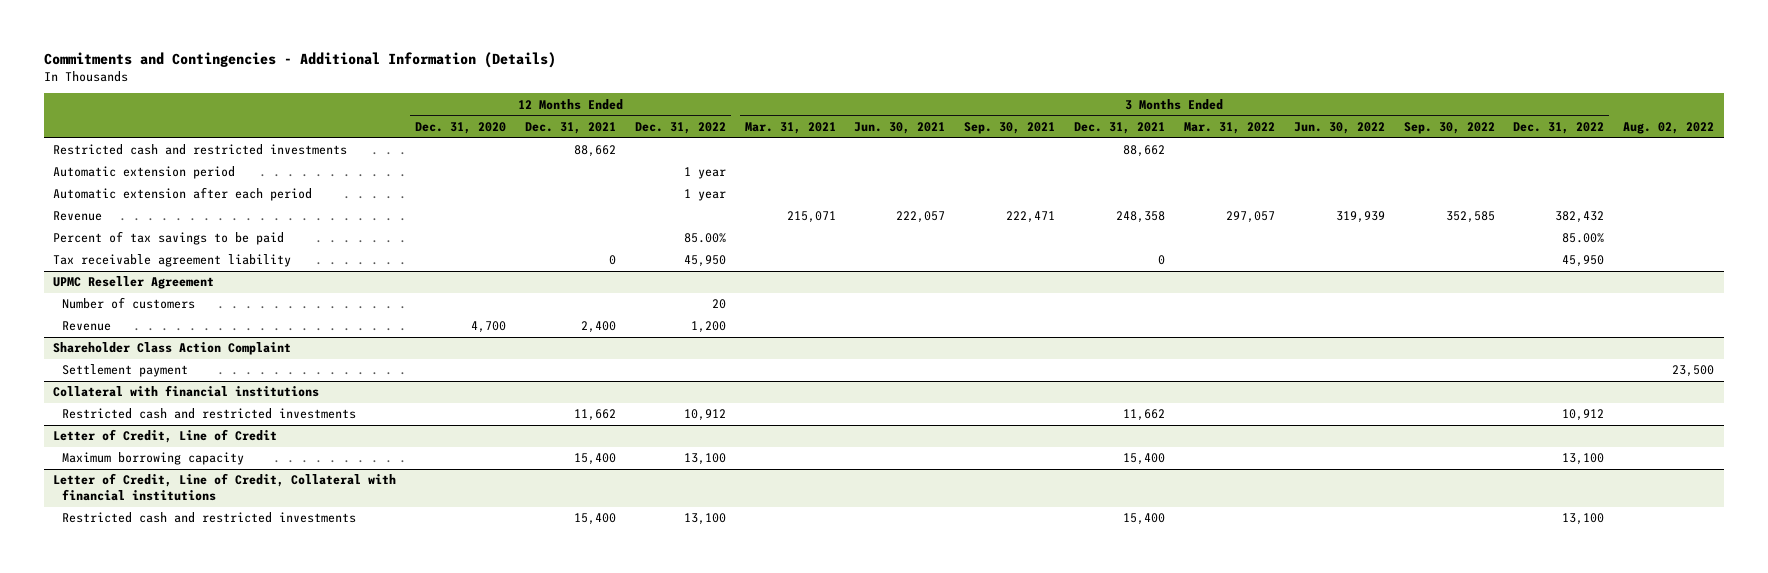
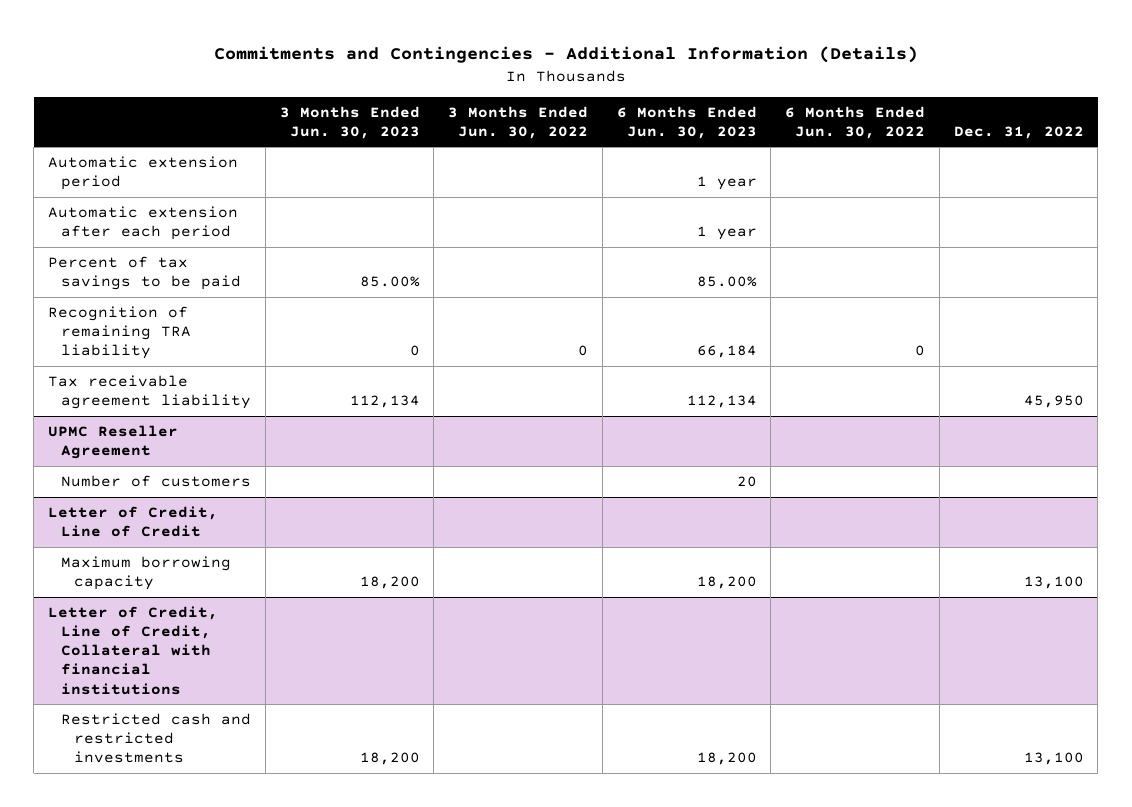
- | 12 Months Ended Dec. 31, 2020 | 12 Months Ended Dec. 31, 2021 | 12 Months Ended Dec. 31, 2022 | 3 Months Ended Mar. 31, 2021 | 3 Months Ended Jun. 30, 2021 | 3 Months Ended Sep. 30, 2021 | 3 Months Ended Dec. 31, 2021 | 3 Months Ended Mar. 31, 2022 | 3 Months Ended Jun. 30, 2022 | 3 Months Ended Sep. 30, 2022 | 3 Months Ended Dec. 31, 2022 | Aug. 02, 2022
+ | 3 Months Ended Jun. 30, 2023 | 3 Months Ended Jun. 30, 2022 | 6 Months Ended Jun. 30, 2023 | 6 Months Ended Jun. 30, 2022 | Dec. 31, 2022
- Restricted cash and restricted investments | | 88,662 | | | | | 88,662 | | | | |
- Revenue | | | | 215,071 | 222,057 | 222,471 | 248,358 | 297,057 | 319,939 | 352,585 | 382,432 |
+ Recognition of remaining TRA liability | 0 | 0 | 66,184 | 0 |
@ UPMC Reseller Agreement
- Revenue | 4,700 | 2,400 | 1,200 | | | | | | | | |
- Shareholder Class Action Complaint
- Settlement payment | | | | | | | | | | | | 23,500
- Collateral with financial institutions
- Restricted cash and restricted investments | | 11,662 | 10,912 | | | | 11,662 | | | | 10,912 |

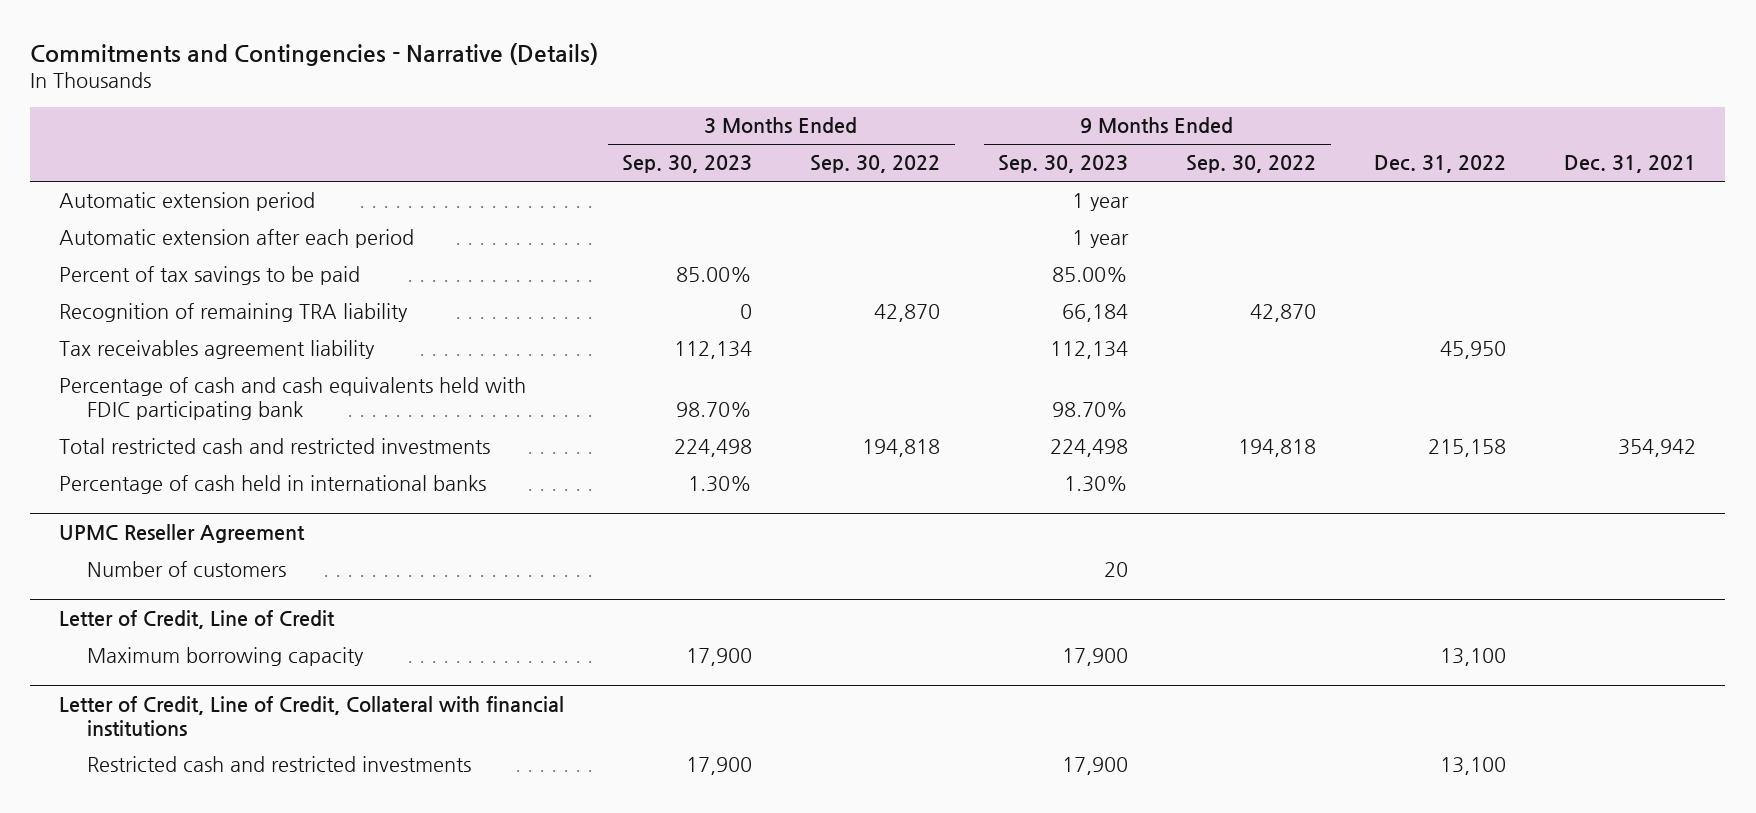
- Commitments and Contingencies - Additional Information (Details)
+ Commitments and Contingencies - Narrative (Details)
- | 3 Months Ended Jun. 30, 2023 | 3 Months Ended Jun. 30, 2022 | 6 Months Ended Jun. 30, 2023 | 6 Months Ended Jun. 30, 2022 | Dec. 31, 2022
+ | 3 Months Ended Sep. 30, 2023 | 3 Months Ended Sep. 30, 2022 | 9 Months Ended Sep. 30, 2023 | 9 Months Ended Sep. 30, 2022 | Dec. 31, 2022 | Dec. 31, 2021
- Tax receivable agreement liability | 112,134 | | 112,134 | | 45,950
+ Tax receivables agreement liability | 112,134 | | 112,134 | | 45,950 |
+ Percentage of cash and cash equivalents held with FDIC participating bank | 98.70% | | 98.70% | | |
+ Total restricted cash and restricted investments | 224,498 | 194,818 | 224,498 | 194,818 | 215,158 | 354,942
+ Percentage of cash held in international banks | 1.30% | | 1.30% | | |

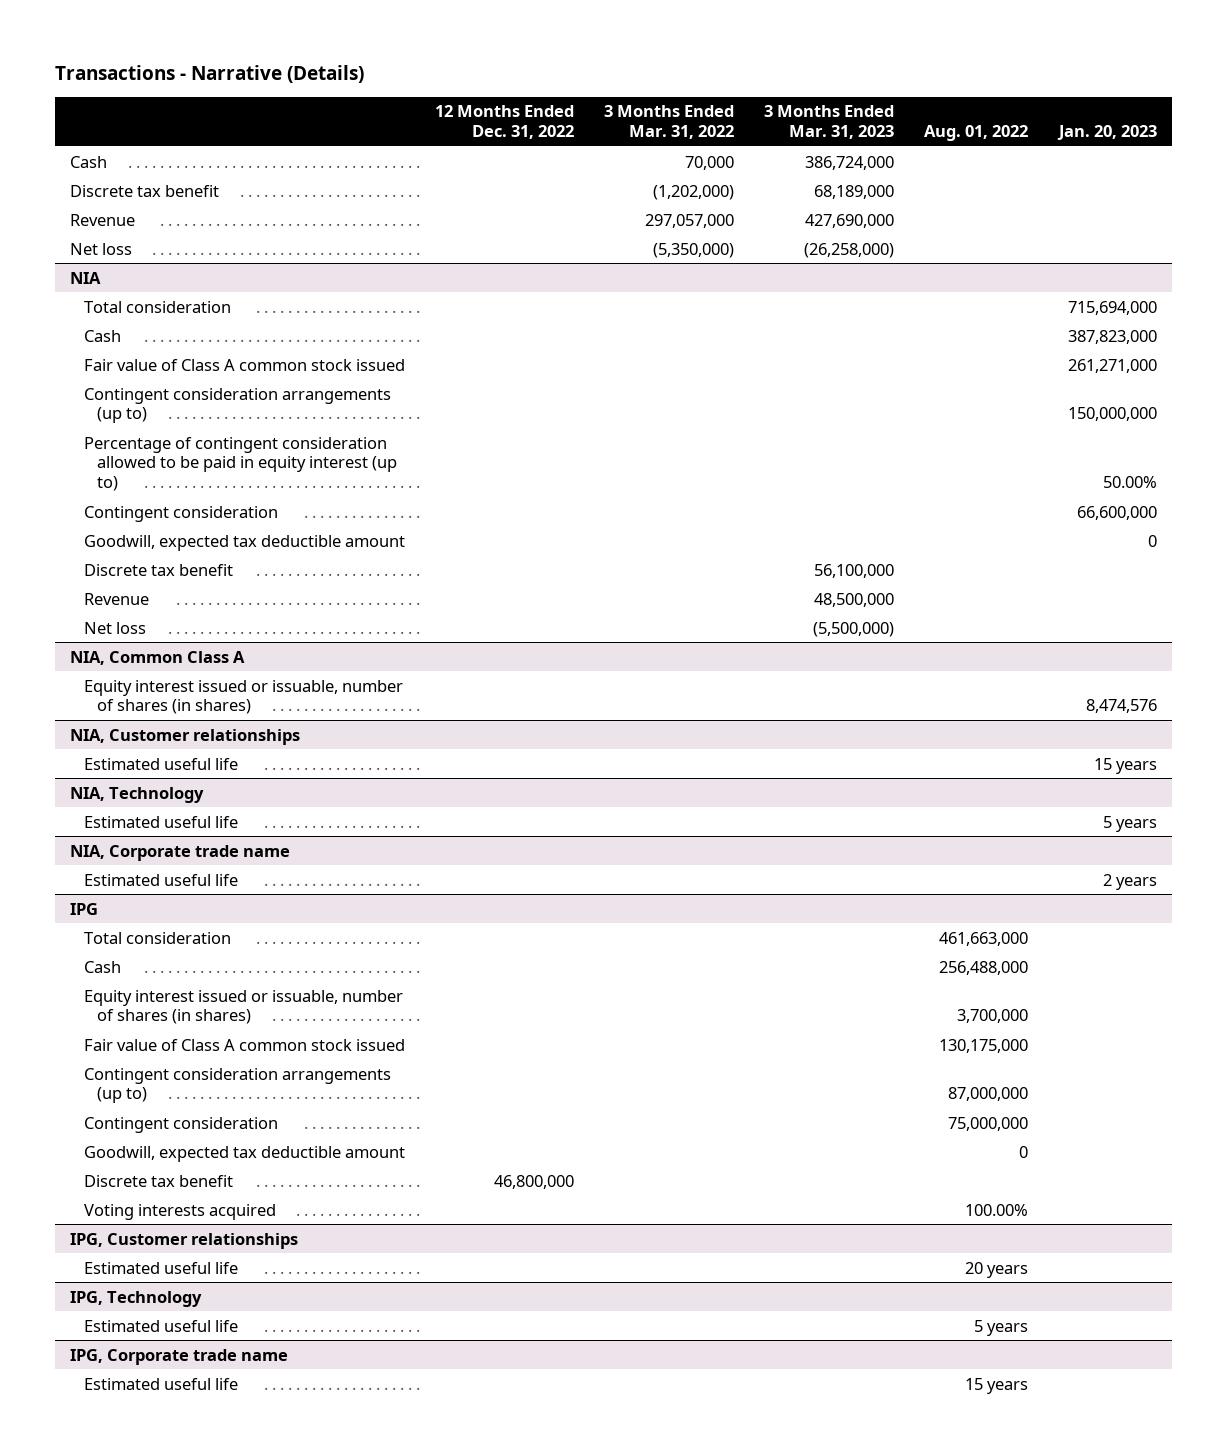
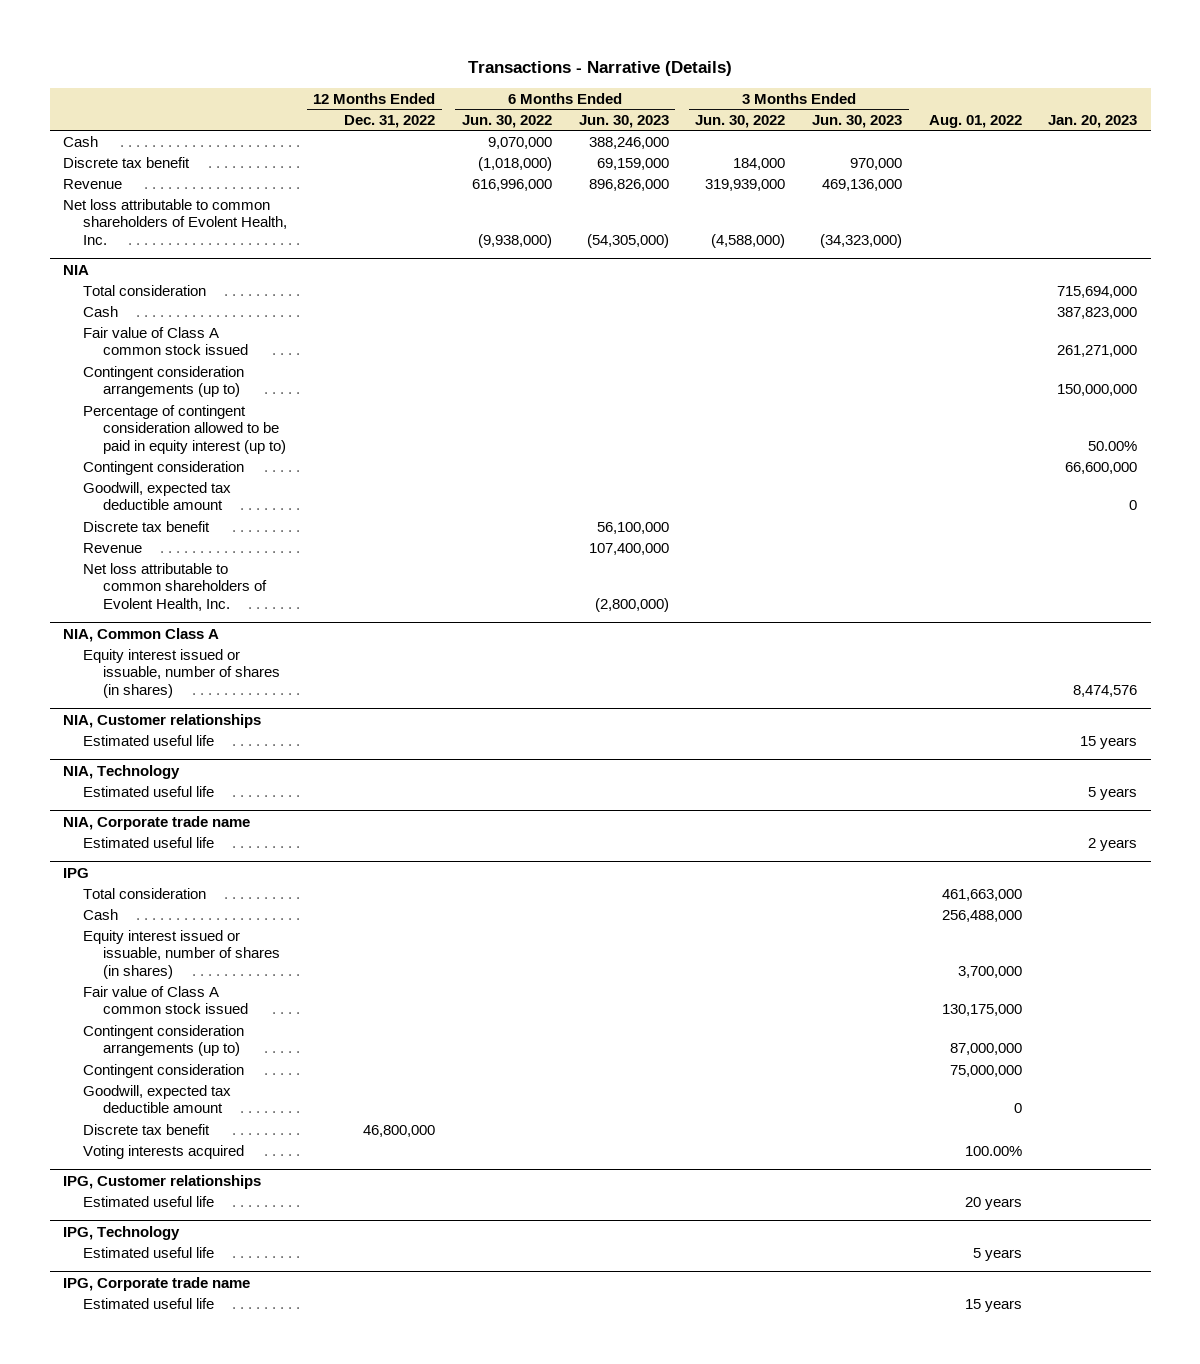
- | 12 Months Ended Dec. 31, 2022 | 3 Months Ended Mar. 31, 2022 | 3 Months Ended Mar. 31, 2023 | Aug. 01, 2022 | Jan. 20, 2023
+ | 12 Months Ended Dec. 31, 2022 | 6 Months Ended Jun. 30, 2022 | 6 Months Ended Jun. 30, 2023 | 3 Months Ended Jun. 30, 2022 | 3 Months Ended Jun. 30, 2023 | Aug. 01, 2022 | Jan. 20, 2023
- Net loss | | (5,350,000) | (26,258,000) | |
+ Net loss attributable to common shareholders of Evolent Health, Inc. | | (9,938,000) | (54,305,000) | (4,588,000) | (34,323,000) | |
@ NIA
- Net loss | | | (5,500,000) | |
+ Net loss attributable to common shareholders of Evolent Health, Inc. | | | (2,800,000) | | | |

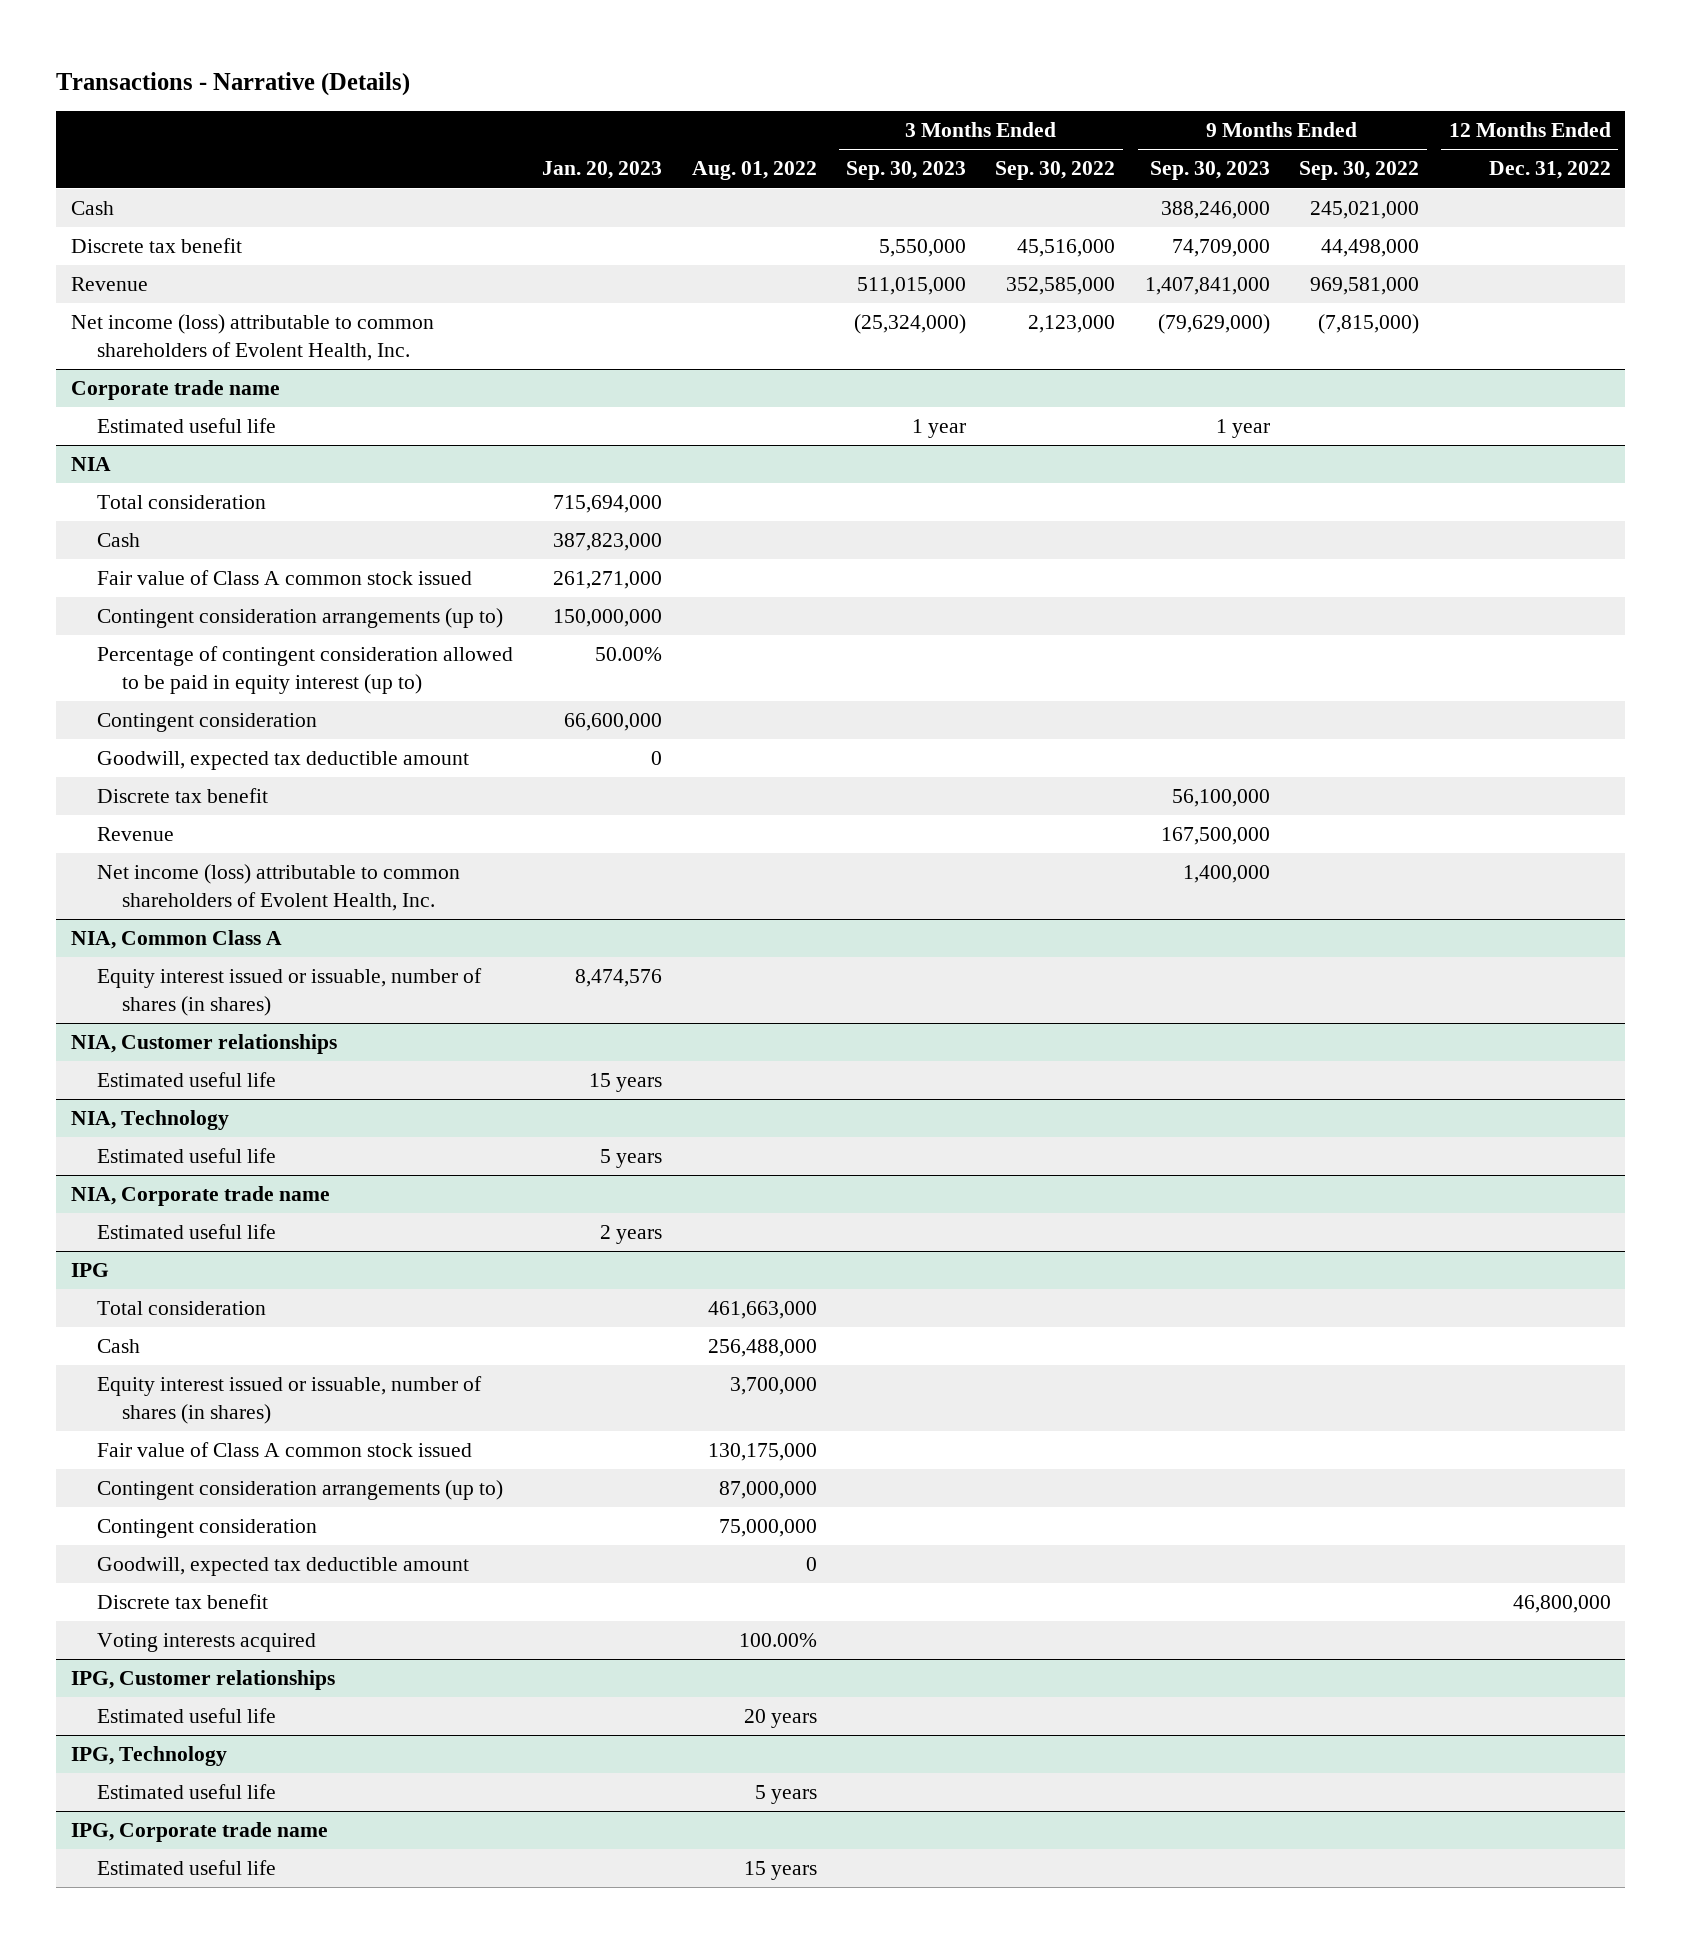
- | 12 Months Ended Dec. 31, 2022 | 6 Months Ended Jun. 30, 2022 | 6 Months Ended Jun. 30, 2023 | 3 Months Ended Jun. 30, 2022 | 3 Months Ended Jun. 30, 2023 | Aug. 01, 2022 | Jan. 20, 2023
+ | Jan. 20, 2023 | Aug. 01, 2022 | 3 Months Ended Sep. 30, 2023 | 3 Months Ended Sep. 30, 2022 | 9 Months Ended Sep. 30, 2023 | 9 Months Ended Sep. 30, 2022 | 12 Months Ended Dec. 31, 2022
- Net loss attributable to common shareholders of Evolent Health, Inc. | | (9,938,000) | (54,305,000) | (4,588,000) | (34,323,000) | |
+ Net income (loss) attributable to common shareholders of Evolent Health, Inc. | | | (25,324,000) | 2,123,000 | (79,629,000) | (7,815,000) |
+ Corporate trade name
+ Estimated useful life | | | 1 year | | 1 year | |
@ NIA
- Net loss attributable to common shareholders of Evolent Health, Inc. | | | (2,800,000) | | | |
+ Net income (loss) attributable to common shareholders of Evolent Health, Inc. | | | | | 1,400,000 | |

